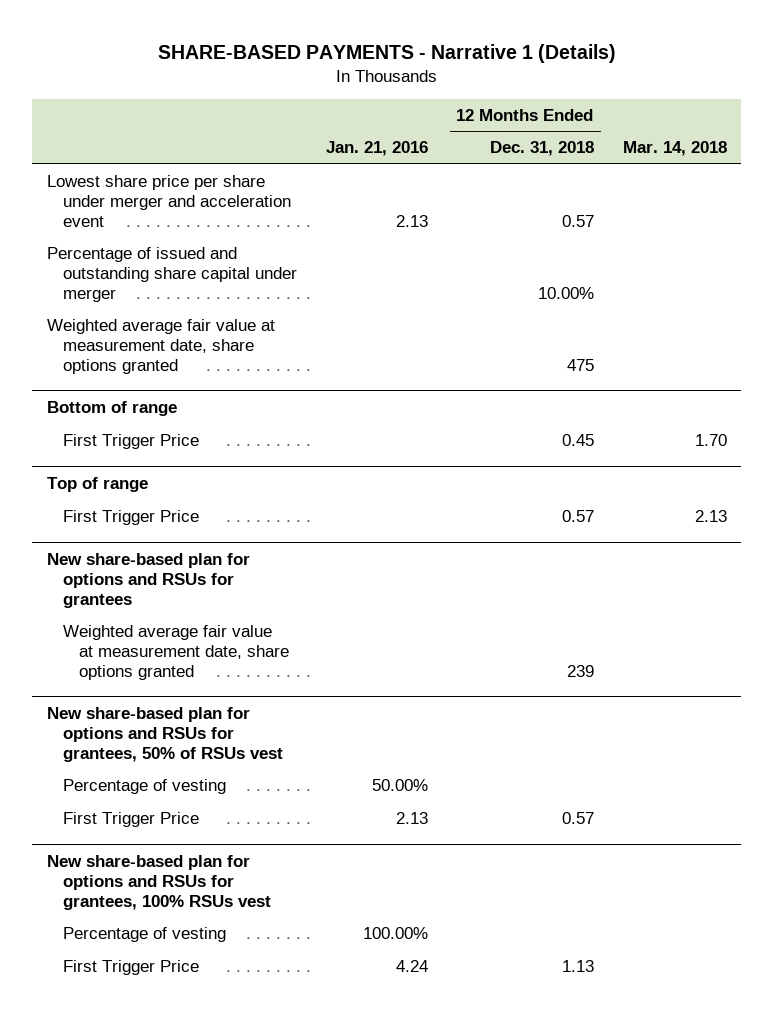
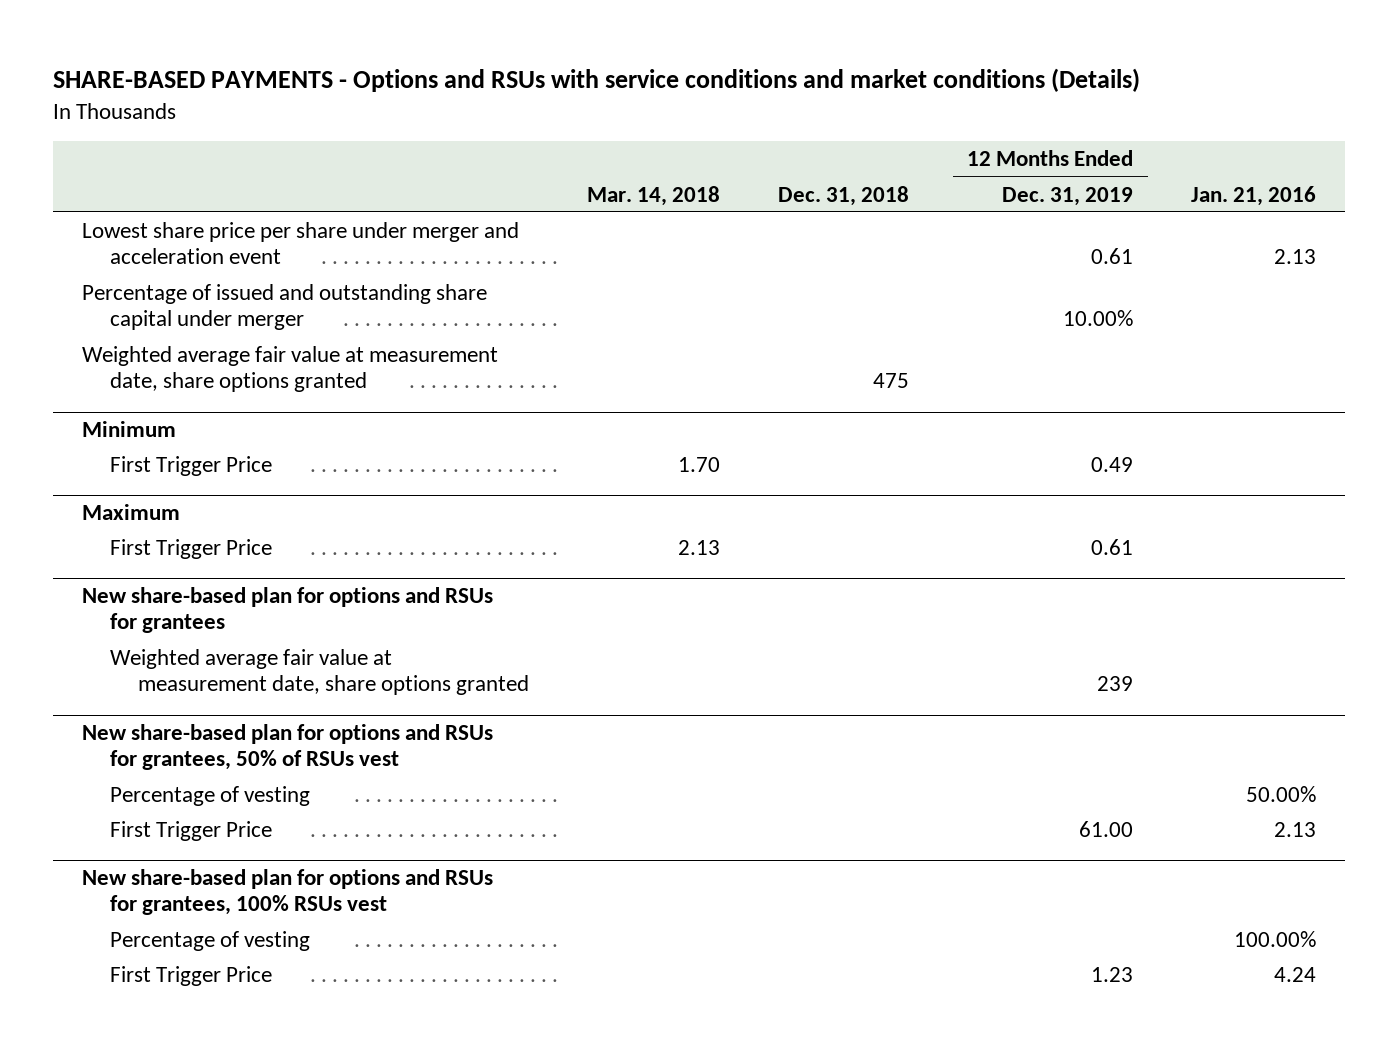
- SHARE-BASED PAYMENTS - Narrative 1 (Details)
+ SHARE-BASED PAYMENTS - Options and RSUs with service conditions and market conditions (Details)
- | Jan. 21, 2016 | 12 Months Ended Dec. 31, 2018 | Mar. 14, 2018
+ | Mar. 14, 2018 | Dec. 31, 2018 | 12 Months Ended Dec. 31, 2019 | Jan. 21, 2016
- Bottom of range
+ Minimum
- Top of range
+ Maximum

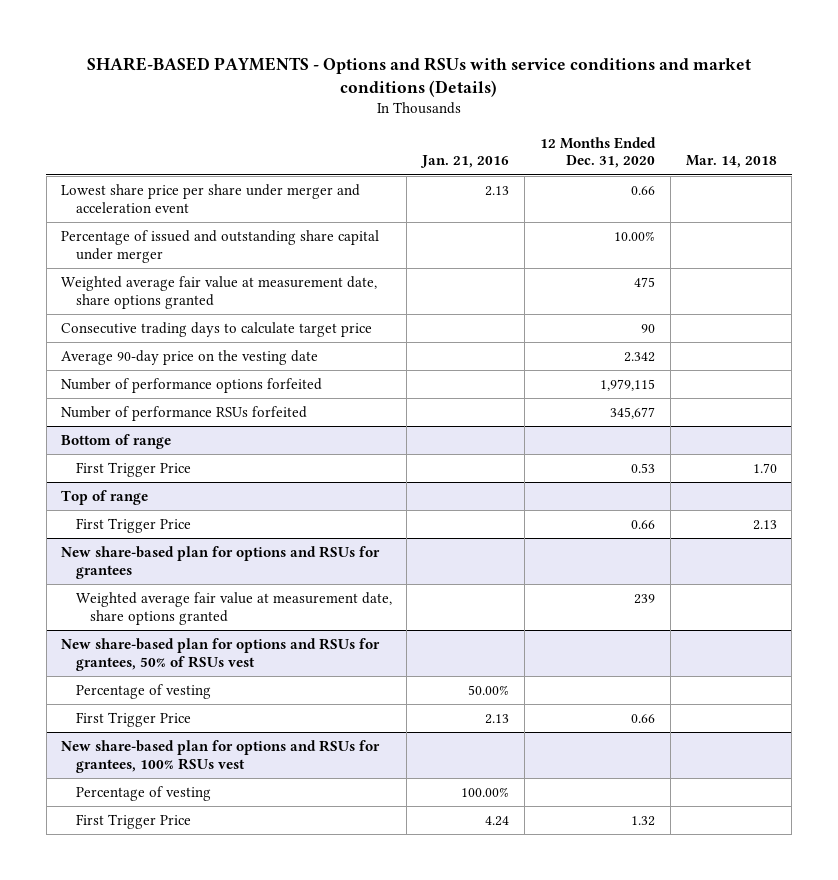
- | Mar. 14, 2018 | Dec. 31, 2018 | 12 Months Ended Dec. 31, 2019 | Jan. 21, 2016
+ | Jan. 21, 2016 | 12 Months Ended Dec. 31, 2020 | Mar. 14, 2018
- Minimum
+ Consecutive trading days to calculate target price | | 90 |
+ Average 90-day price on the vesting date | | 2.342 |
+ Number of performance options forfeited | | 1,979,115 |
+ Number of performance RSUs forfeited | | 345,677 |
+ Bottom of range
- Maximum
+ Top of range

